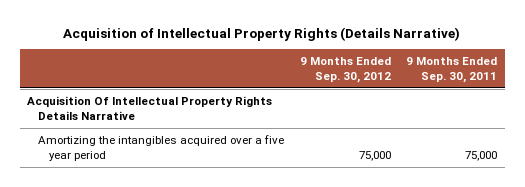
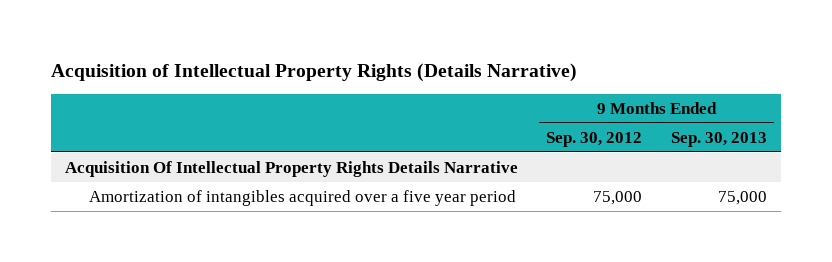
- | 9 Months Ended Sep. 30, 2012 | 9 Months Ended Sep. 30, 2011
+ | 9 Months Ended Sep. 30, 2012 | 9 Months Ended Sep. 30, 2013
- Amortizing the intangibles acquired over a five year period | 75,000 | 75,000
+ Amortization of intangibles acquired over a five year period | 75,000 | 75,000

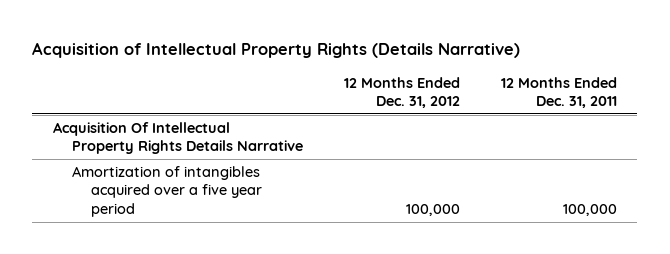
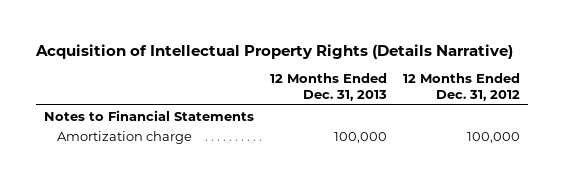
- | 12 Months Ended Dec. 31, 2012 | 12 Months Ended Dec. 31, 2011
+ | 12 Months Ended Dec. 31, 2013 | 12 Months Ended Dec. 31, 2012
- Acquisition Of Intellectual Property Rights Details Narrative
- Amortization of intangibles acquired over a five year period | 100,000 | 100,000
+ Notes to Financial Statements
+ Amortization charge | 100,000 | 100,000

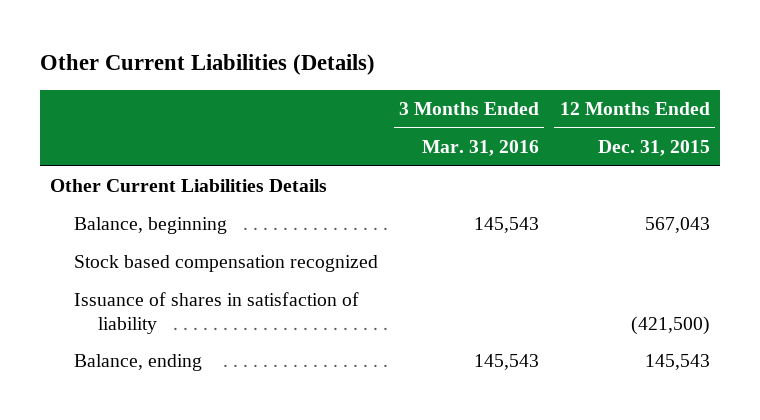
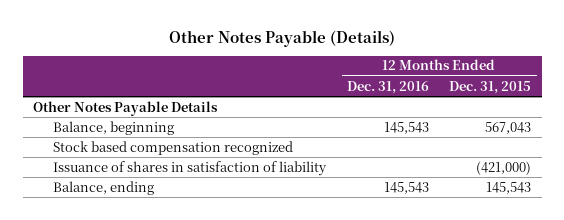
- Other Current Liabilities (Details)
+ Other Notes Payable (Details)
- | 3 Months Ended Mar. 31, 2016 | 12 Months Ended Dec. 31, 2015
+ | 12 Months Ended Dec. 31, 2016 | 12 Months Ended Dec. 31, 2015
- Other Current Liabilities Details
+ Other Notes Payable Details
- Issuance of shares in satisfaction of liability | | (421,500)
+ Issuance of shares in satisfaction of liability | | (421,000)

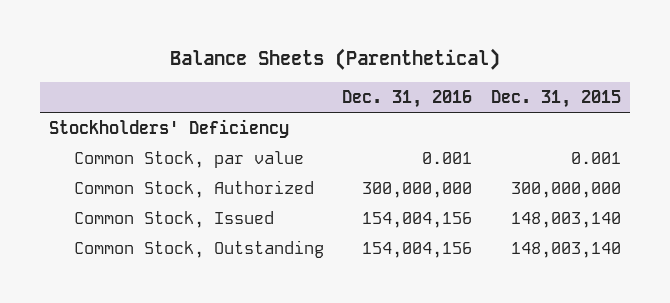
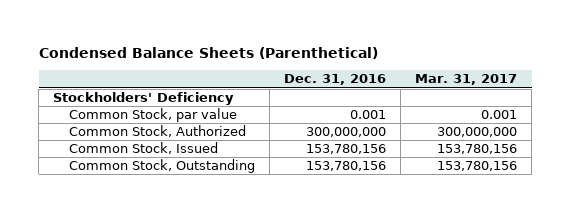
- Balance Sheets (Parenthetical)
+ Condensed Balance Sheets (Parenthetical)
- | Dec. 31, 2016 | Dec. 31, 2015
+ | Dec. 31, 2016 | Mar. 31, 2017
- Common Stock, Issued | 154,004,156 | 148,003,140
- Common Stock, Outstanding | 154,004,156 | 148,003,140
+ Common Stock, Issued | 153,780,156 | 153,780,156
+ Common Stock, Outstanding | 153,780,156 | 153,780,156

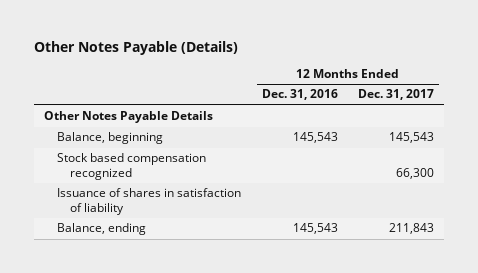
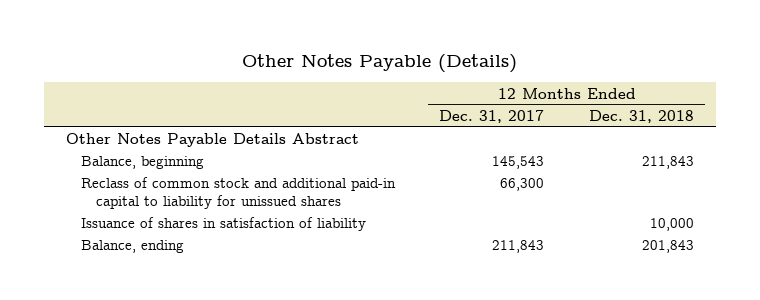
- | 12 Months Ended Dec. 31, 2016 | 12 Months Ended Dec. 31, 2017
+ | 12 Months Ended Dec. 31, 2017 | 12 Months Ended Dec. 31, 2018
- Other Notes Payable Details
+ Other Notes Payable Details Abstract
- Stock based compensation recognized | | 66,300
+ Reclass of common stock and additional paid-in capital to liability for unissued shares | 66,300 |

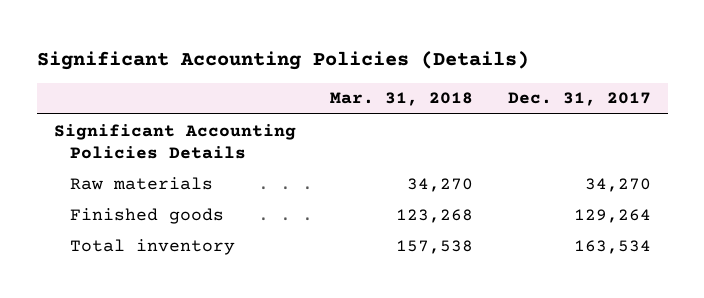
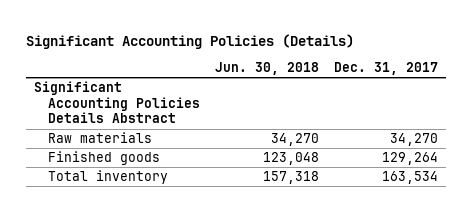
- | Mar. 31, 2018 | Dec. 31, 2017
+ | Jun. 30, 2018 | Dec. 31, 2017
- Significant Accounting Policies Details
+ Significant Accounting Policies Details Abstract

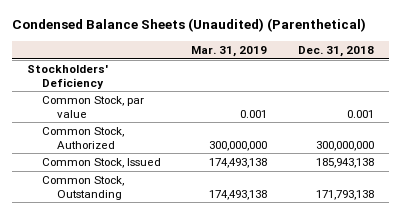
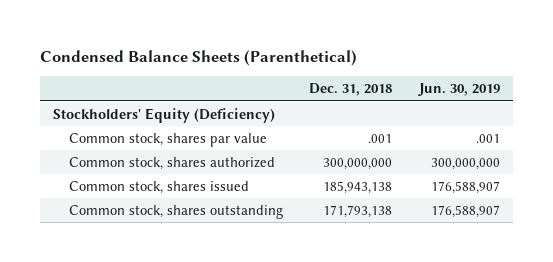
- Condensed Balance Sheets (Unaudited) (Parenthetical)
+ Condensed Balance Sheets (Parenthetical)
- | Mar. 31, 2019 | Dec. 31, 2018
+ | Dec. 31, 2018 | Jun. 30, 2019
- Stockholders' Deficiency
- Common Stock, par value | 0.001 | 0.001
- Common Stock, Authorized | 300,000,000 | 300,000,000
- Common Stock, Issued | 174,493,138 | 185,943,138
- Common Stock, Outstanding | 174,493,138 | 171,793,138
+ Stockholders' Equity (Deficiency)
+ Common stock, shares par value | .001 | .001
+ Common stock, shares authorized | 300,000,000 | 300,000,000
+ Common stock, shares issued | 185,943,138 | 176,588,907
+ Common stock, shares outstanding | 171,793,138 | 176,588,907

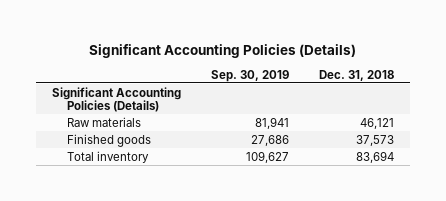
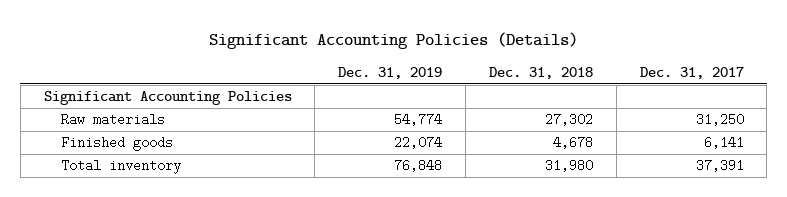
- | Sep. 30, 2019 | Dec. 31, 2018
+ | Dec. 31, 2019 | Dec. 31, 2018 | Dec. 31, 2017
- Significant Accounting Policies (Details)
- Raw materials | 81,941 | 46,121
- Finished goods | 27,686 | 37,573
- Total inventory | 109,627 | 83,694
+ Significant Accounting Policies
+ Raw materials | 54,774 | 27,302 | 31,250
+ Finished goods | 22,074 | 4,678 | 6,141
+ Total inventory | 76,848 | 31,980 | 37,391

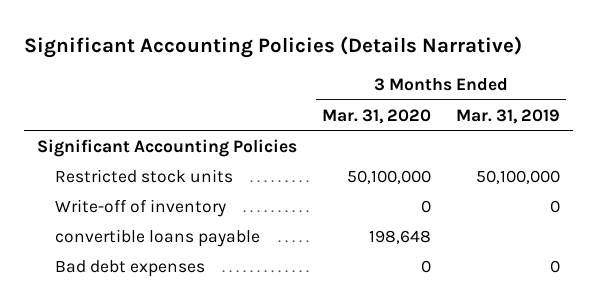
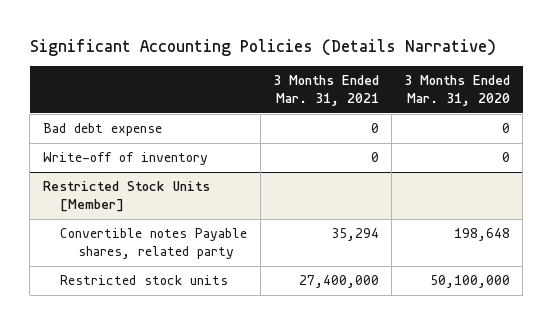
- | 3 Months Ended Mar. 31, 2020 | 3 Months Ended Mar. 31, 2019
+ | 3 Months Ended Mar. 31, 2021 | 3 Months Ended Mar. 31, 2020
- Significant Accounting Policies
- Restricted stock units | 50,100,000 | 50,100,000
+ Bad debt expense | 0 | 0
- convertible loans payable | 198,648 |
- Bad debt expenses | 0 | 0
+ Restricted Stock Units [Member]
+ Convertible notes Payable shares, related party | 35,294 | 198,648
+ Restricted stock units | 27,400,000 | 50,100,000

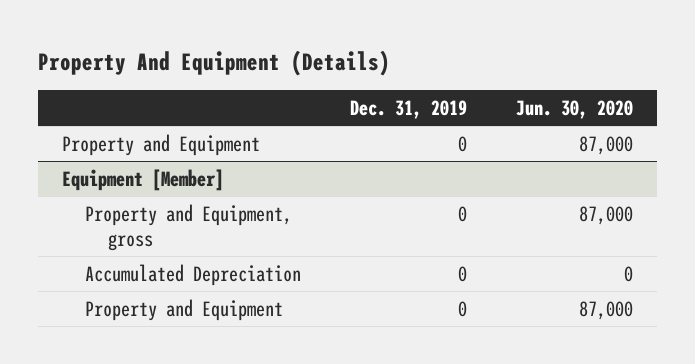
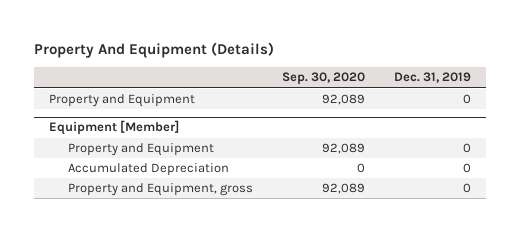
- | Dec. 31, 2019 | Jun. 30, 2020
+ | Sep. 30, 2020 | Dec. 31, 2019
@ Equipment [Member]
moved down: Accumulated Depreciation | 0 | 0
moved down: Property and Equipment, gross | 92,089 | 0

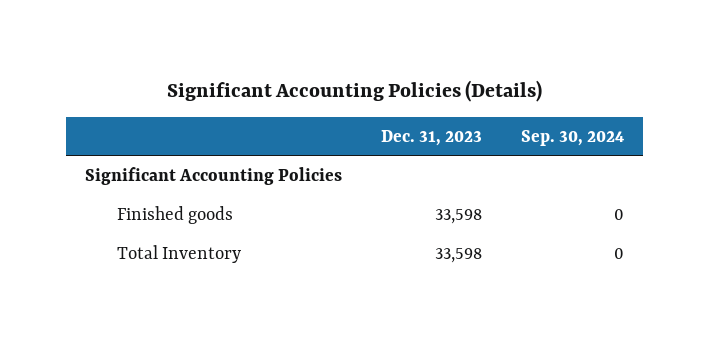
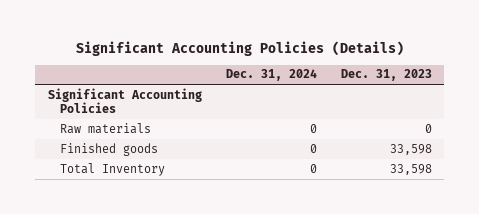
- | Dec. 31, 2023 | Sep. 30, 2024
+ | Dec. 31, 2024 | Dec. 31, 2023
+ Raw materials | 0 | 0

